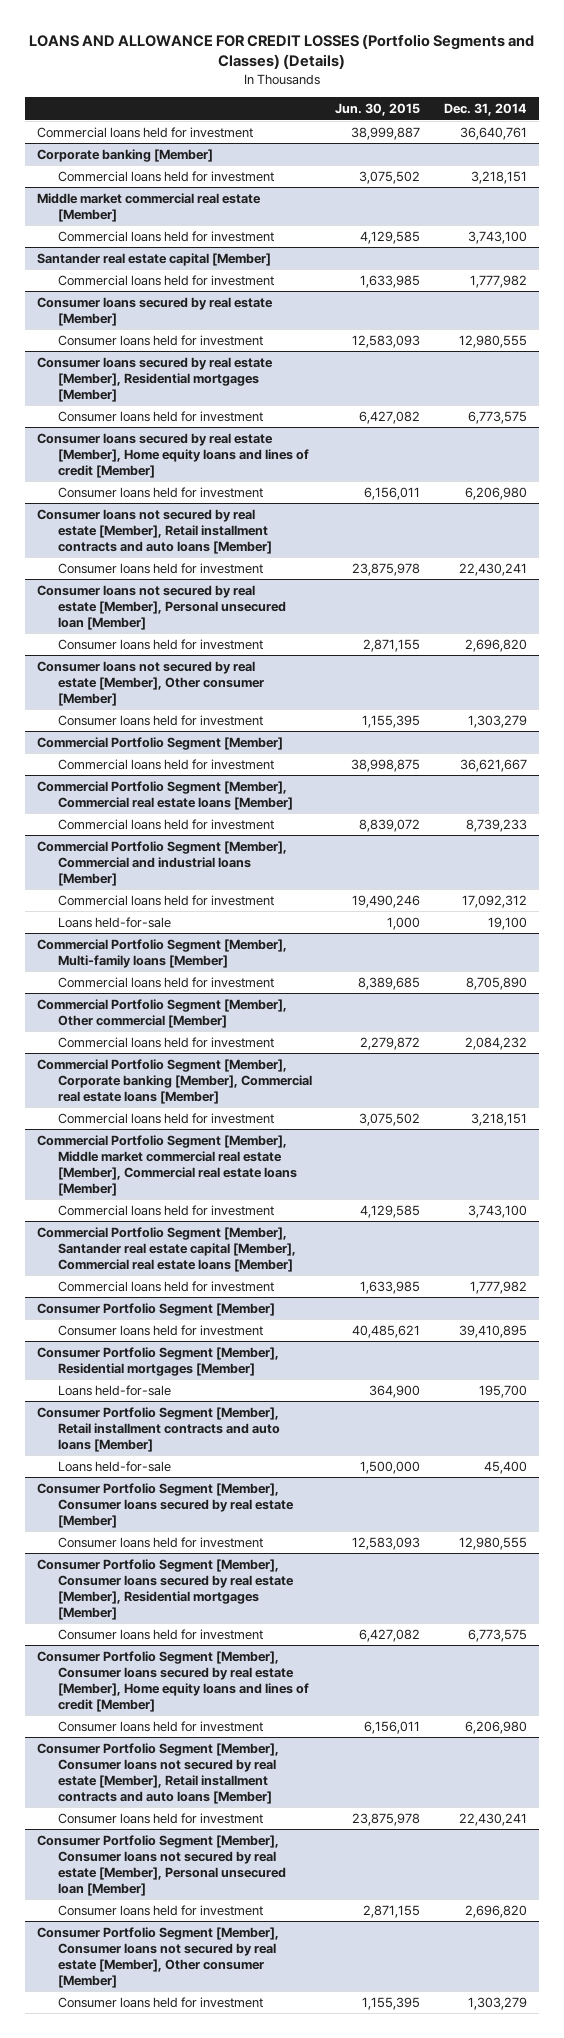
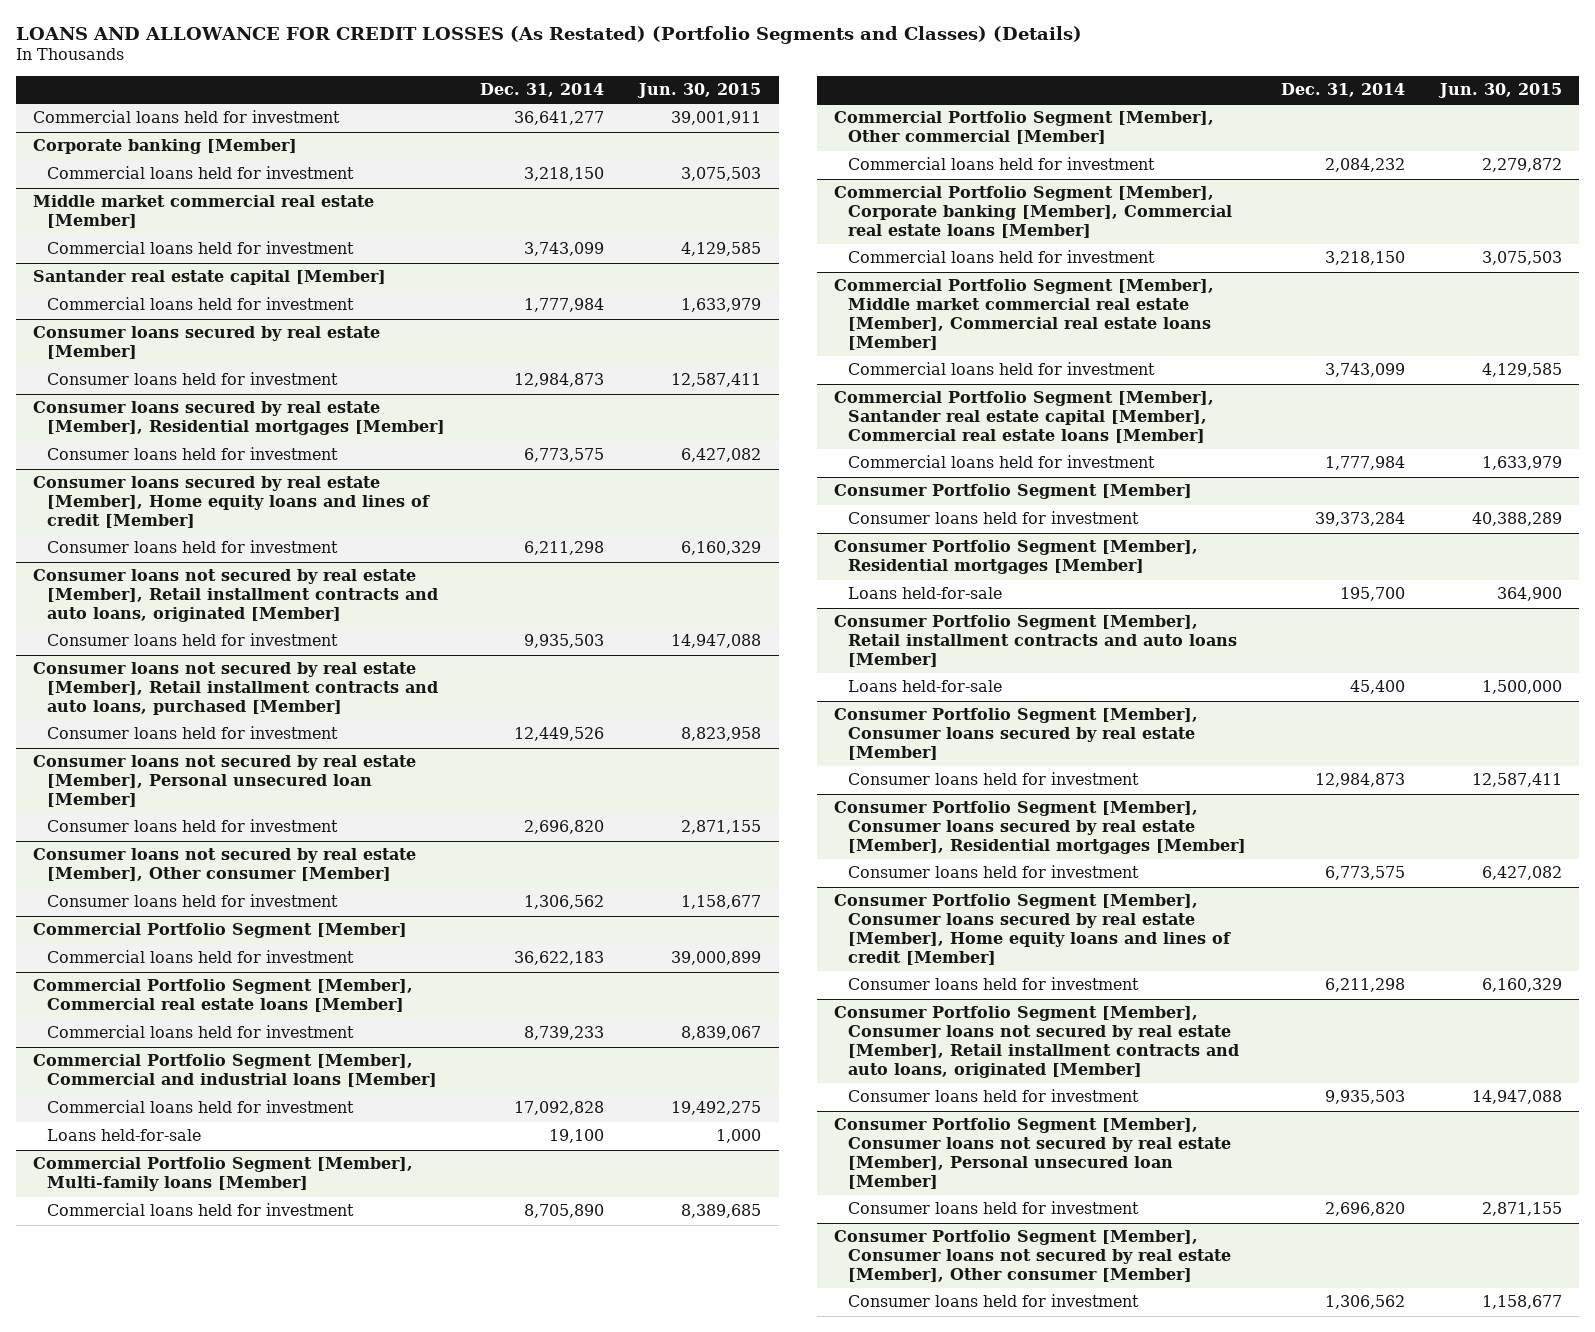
- LOANS AND ALLOWANCE FOR CREDIT LOSSES (Portfolio Segments and Classes) (Details)
+ LOANS AND ALLOWANCE FOR CREDIT LOSSES (As Restated) (Portfolio Segments and Classes) (Details)
- | Jun. 30, 2015 | Dec. 31, 2014
+ | Dec. 31, 2014 | Jun. 30, 2015
- Commercial loans held for investment | 38,999,887 | 36,640,761
+ Commercial loans held for investment | 36,641,277 | 39,001,911
@ Corporate banking [Member]
- Commercial loans held for investment | 3,075,502 | 3,218,151
+ Commercial loans held for investment | 3,218,150 | 3,075,503
@ Middle market commercial real estate [Member]
- Commercial loans held for investment | 4,129,585 | 3,743,100
+ Commercial loans held for investment | 3,743,099 | 4,129,585
@ Santander real estate capital [Member]
- Commercial loans held for investment | 1,633,985 | 1,777,982
+ Commercial loans held for investment | 1,777,984 | 1,633,979
@ Consumer loans secured by real estate [Member]
- Consumer loans held for investment | 12,583,093 | 12,980,555
+ Consumer loans held for investment | 12,984,873 | 12,587,411
@ Consumer loans secured by real estate [Member], Home equity loans and lines of credit [Member]
- Consumer loans held for investment | 6,156,011 | 6,206,980
- Consumer loans not secured by real estate [Member], Retail installment contracts and auto loans [Member]
- Consumer loans held for investment | 23,875,978 | 22,430,241
@ Consumer loans secured by real estate [Member], Home equity loans and lines of credit [Member]
+ Consumer loans held for investment | 6,211,298 | 6,160,329
+ Consumer loans not secured by real estate [Member], Retail installment contracts and auto loans, originated [Member]
+ Consumer loans held for investment | 9,935,503 | 14,947,088
+ Consumer loans not secured by real estate [Member], Retail installment contracts and auto loans, purchased [Member]
+ Consumer loans held for investment | 12,449,526 | 8,823,958
@ Consumer loans not secured by real estate [Member], Other consumer [Member]
- Consumer loans held for investment | 1,155,395 | 1,303,279
+ Consumer loans held for investment | 1,306,562 | 1,158,677
@ Commercial Portfolio Segment [Member]
- Commercial loans held for investment | 38,998,875 | 36,621,667
+ Commercial loans held for investment | 36,622,183 | 39,000,899
@ Commercial Portfolio Segment [Member], Commercial real estate loans [Member]
- Commercial loans held for investment | 8,839,072 | 8,739,233
+ Commercial loans held for investment | 8,739,233 | 8,839,067
@ Commercial Portfolio Segment [Member], Commercial and industrial loans [Member]
- Commercial loans held for investment | 19,490,246 | 17,092,312
+ Commercial loans held for investment | 17,092,828 | 19,492,275
@ Commercial Portfolio Segment [Member], Corporate banking [Member], Commercial real estate loans [Member]
- Commercial loans held for investment | 3,075,502 | 3,218,151
+ Commercial loans held for investment | 3,218,150 | 3,075,503
@ Commercial Portfolio Segment [Member], Middle market commercial real estate [Member], Commercial real estate loans [Member]
- Commercial loans held for investment | 4,129,585 | 3,743,100
+ Commercial loans held for investment | 3,743,099 | 4,129,585
@ Commercial Portfolio Segment [Member], Santander real estate capital [Member], Commercial real estate loans [Member]
- Commercial loans held for investment | 1,633,985 | 1,777,982
+ Commercial loans held for investment | 1,777,984 | 1,633,979
@ Consumer Portfolio Segment [Member]
- Consumer loans held for investment | 40,485,621 | 39,410,895
+ Consumer loans held for investment | 39,373,284 | 40,388,289
@ Consumer Portfolio Segment [Member], Consumer loans secured by real estate [Member]
- Consumer loans held for investment | 12,583,093 | 12,980,555
+ Consumer loans held for investment | 12,984,873 | 12,587,411
@ Consumer Portfolio Segment [Member], Consumer loans secured by real estate [Member], Home equity loans and lines of credit [Member]
- Consumer loans held for investment | 6,156,011 | 6,206,980
- Consumer Portfolio Segment [Member], Consumer loans not secured by real estate [Member], Retail installment contracts and auto loans [Member]
- Consumer loans held for investment | 23,875,978 | 22,430,241
@ Consumer Portfolio Segment [Member], Consumer loans secured by real estate [Member], Home equity loans and lines of credit [Member]
+ Consumer loans held for investment | 6,211,298 | 6,160,329
+ Consumer Portfolio Segment [Member], Consumer loans not secured by real estate [Member], Retail installment contracts and auto loans, originated [Member]
+ Consumer loans held for investment | 9,935,503 | 14,947,088
@ Consumer Portfolio Segment [Member], Consumer loans not secured by real estate [Member], Other consumer [Member]
- Consumer loans held for investment | 1,155,395 | 1,303,279
+ Consumer loans held for investment | 1,306,562 | 1,158,677

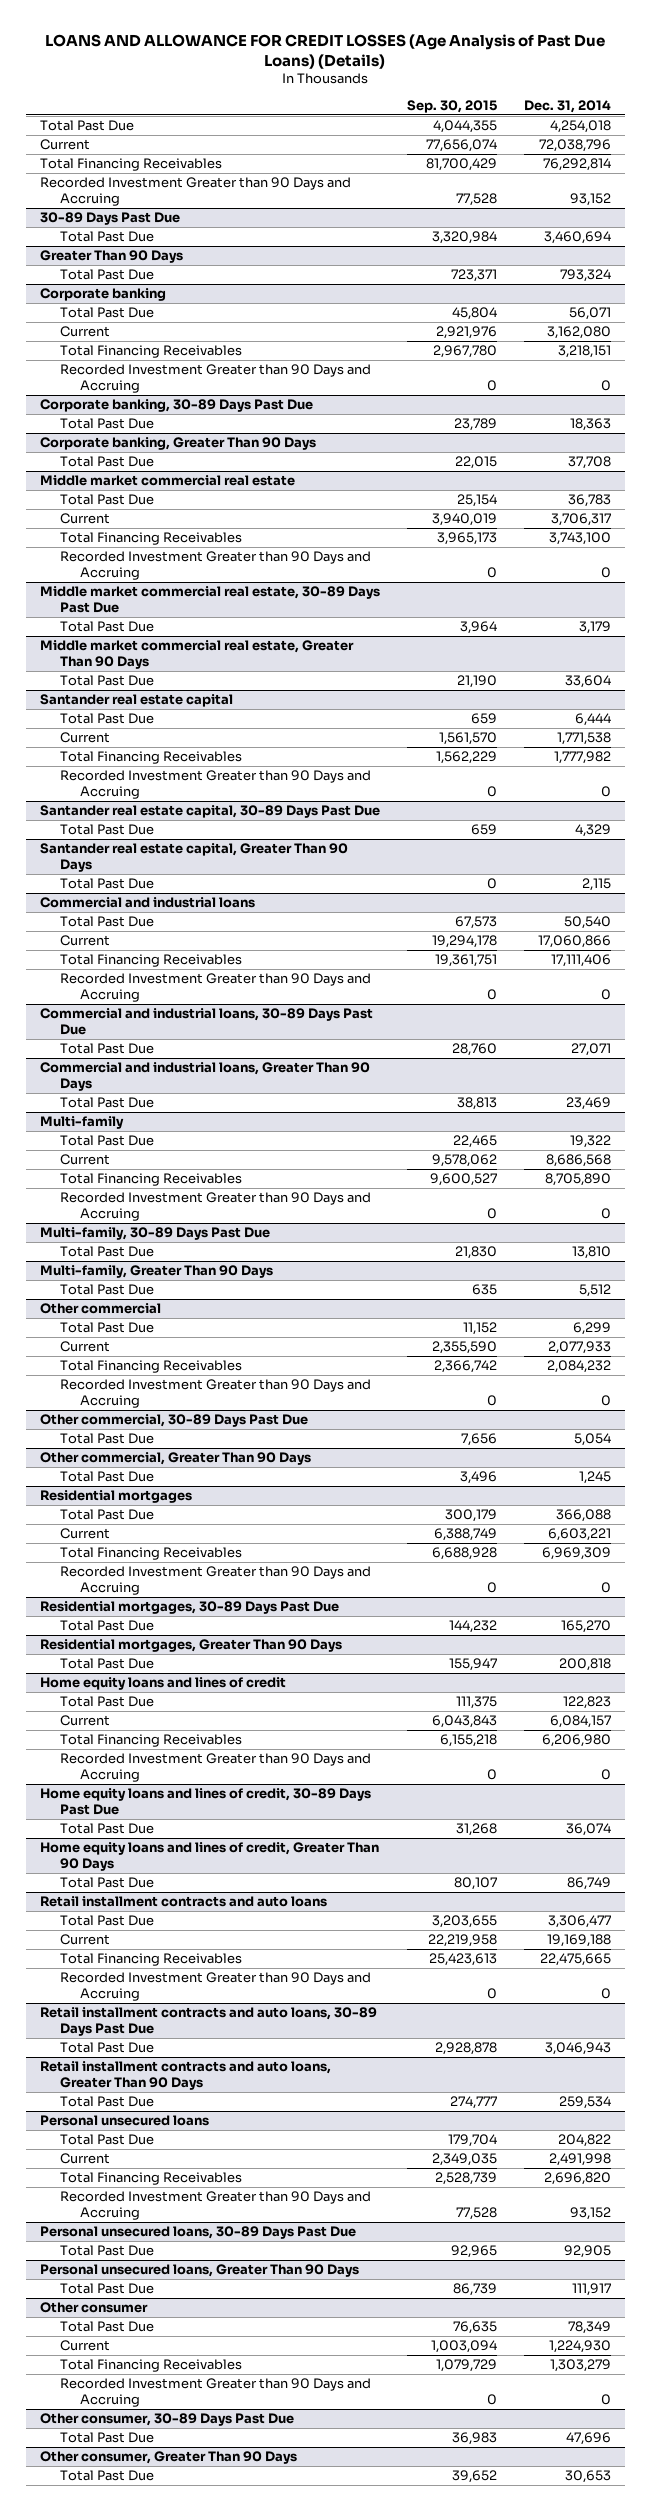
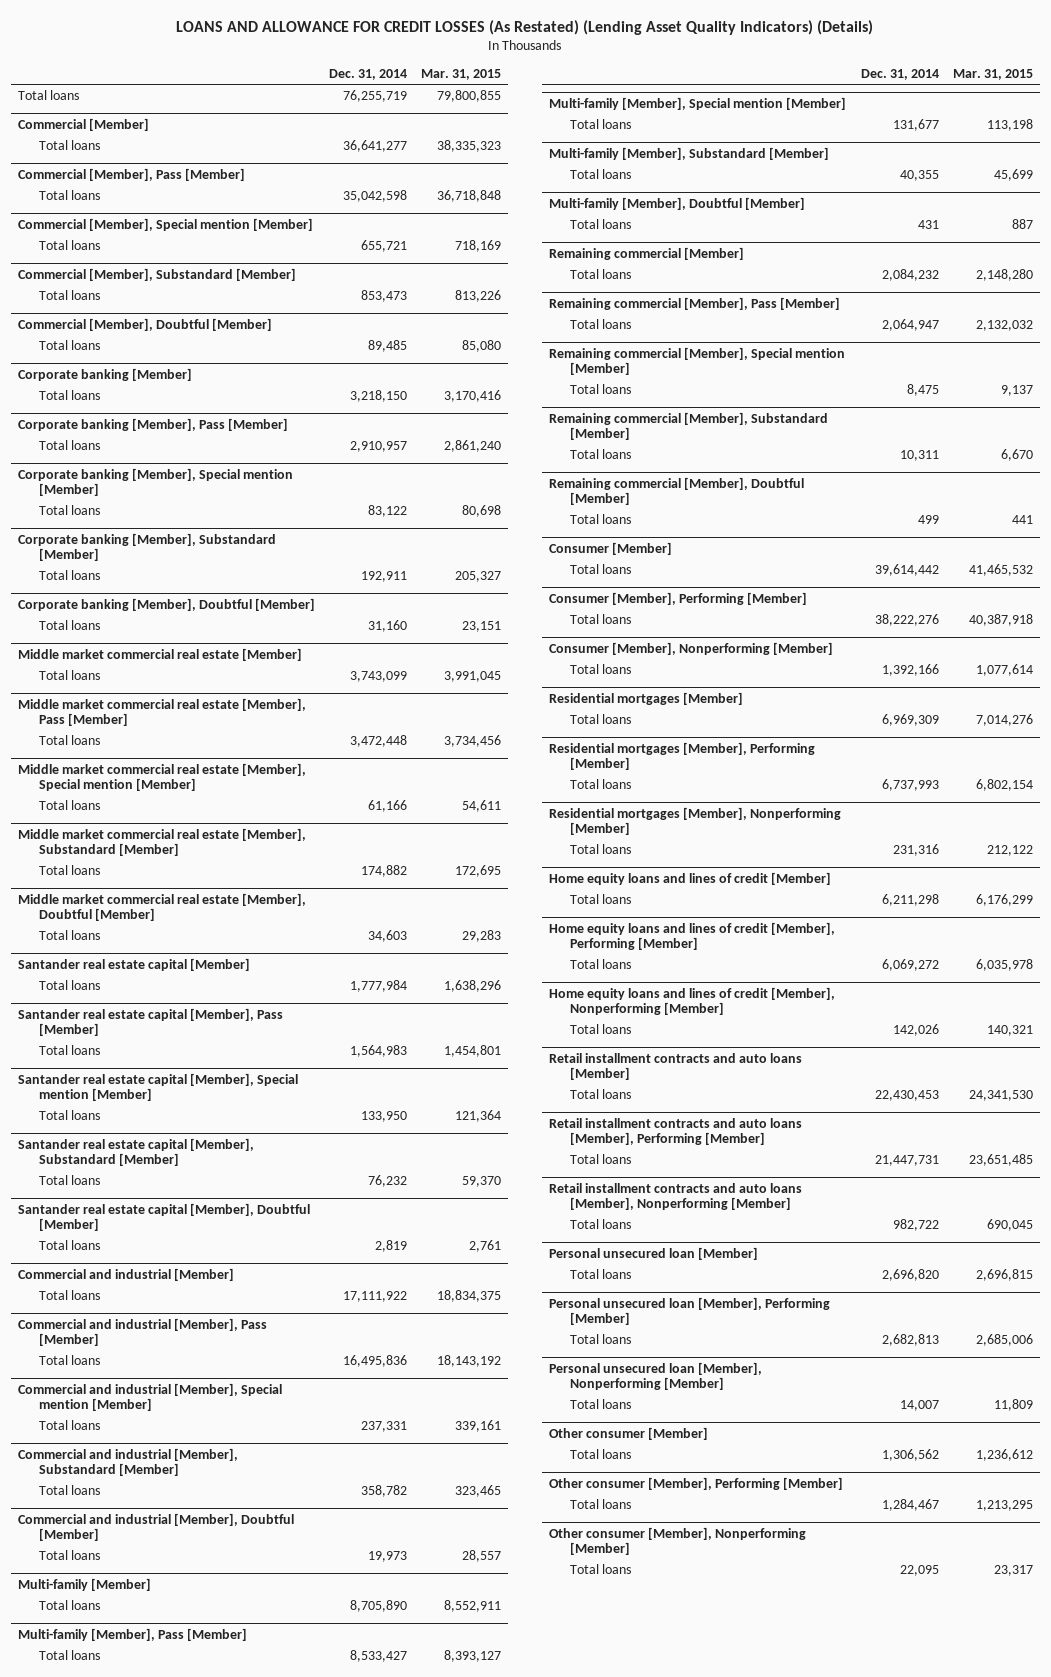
- LOANS AND ALLOWANCE FOR CREDIT LOSSES (Age Analysis of Past Due Loans) (Details)
+ LOANS AND ALLOWANCE FOR CREDIT LOSSES (As Restated) (Lending Asset Quality Indicators) (Details)
- | Sep. 30, 2015 | Dec. 31, 2014
+ | Dec. 31, 2014 | Mar. 31, 2015
- Total Past Due | 4,044,355 | 4,254,018
- Current | 77,656,074 | 72,038,796
- Total Financing Receivables | 81,700,429 | 76,292,814
- Recorded Investment Greater than 90 Days and Accruing | 77,528 | 93,152
- 30-89 Days Past Due
- Total Past Due | 3,320,984 | 3,460,694
- Greater Than 90 Days
- Total Past Due | 723,371 | 793,324
- Corporate banking
- Total Past Due | 45,804 | 56,071
- Current | 2,921,976 | 3,162,080
- Total Financing Receivables | 2,967,780 | 3,218,151
- Recorded Investment Greater than 90 Days and Accruing | 0 | 0
- Corporate banking, 30-89 Days Past Due
- Total Past Due | 23,789 | 18,363
- Corporate banking, Greater Than 90 Days
- Total Past Due | 22,015 | 37,708
- Middle market commercial real estate
- Total Past Due | 25,154 | 36,783
- Current | 3,940,019 | 3,706,317
- Total Financing Receivables | 3,965,173 | 3,743,100
- Recorded Investment Greater than 90 Days and Accruing | 0 | 0
- Middle market commercial real estate, 30-89 Days Past Due
- Total Past Due | 3,964 | 3,179
- Middle market commercial real estate, Greater Than 90 Days
- Total Past Due | 21,190 | 33,604
- Santander real estate capital
- Total Past Due | 659 | 6,444
- Current | 1,561,570 | 1,771,538
- Total Financing Receivables | 1,562,229 | 1,777,982
- Recorded Investment Greater than 90 Days and Accruing | 0 | 0
- Santander real estate capital, 30-89 Days Past Due
- Total Past Due | 659 | 4,329
- Santander real estate capital, Greater Than 90 Days
- Total Past Due | 0 | 2,115
- Commercial and industrial loans
- Total Past Due | 67,573 | 50,540
- Current | 19,294,178 | 17,060,866
- Total Financing Receivables | 19,361,751 | 17,111,406
- Recorded Investment Greater than 90 Days and Accruing | 0 | 0
- Commercial and industrial loans, 30-89 Days Past Due
- Total Past Due | 28,760 | 27,071
- Commercial and industrial loans, Greater Than 90 Days
- Total Past Due | 38,813 | 23,469
- Multi-family
- Total Past Due | 22,465 | 19,322
- Current | 9,578,062 | 8,686,568
- Total Financing Receivables | 9,600,527 | 8,705,890
- Recorded Investment Greater than 90 Days and Accruing | 0 | 0
- Multi-family, 30-89 Days Past Due
- Total Past Due | 21,830 | 13,810
- Multi-family, Greater Than 90 Days
- Total Past Due | 635 | 5,512
- Other commercial
- Total Past Due | 11,152 | 6,299
- Current | 2,355,590 | 2,077,933
- Total Financing Receivables | 2,366,742 | 2,084,232
- Recorded Investment Greater than 90 Days and Accruing | 0 | 0
- Other commercial, 30-89 Days Past Due
- Total Past Due | 7,656 | 5,054
- Other commercial, Greater Than 90 Days
- Total Past Due | 3,496 | 1,245
- Residential mortgages
- Total Past Due | 300,179 | 366,088
- Current | 6,388,749 | 6,603,221
- Total Financing Receivables | 6,688,928 | 6,969,309
- Recorded Investment Greater than 90 Days and Accruing | 0 | 0
- Residential mortgages, 30-89 Days Past Due
- Total Past Due | 144,232 | 165,270
- Residential mortgages, Greater Than 90 Days
- Total Past Due | 155,947 | 200,818
- Home equity loans and lines of credit
- Total Past Due | 111,375 | 122,823
- Current | 6,043,843 | 6,084,157
- Total Financing Receivables | 6,155,218 | 6,206,980
- Recorded Investment Greater than 90 Days and Accruing | 0 | 0
- Home equity loans and lines of credit, 30-89 Days Past Due
- Total Past Due | 31,268 | 36,074
- Home equity loans and lines of credit, Greater Than 90 Days
- Total Past Due | 80,107 | 86,749
- Retail installment contracts and auto loans
- Total Past Due | 3,203,655 | 3,306,477
- Current | 22,219,958 | 19,169,188
- Total Financing Receivables | 25,423,613 | 22,475,665
- Recorded Investment Greater than 90 Days and Accruing | 0 | 0
- Retail installment contracts and auto loans, 30-89 Days Past Due
- Total Past Due | 2,928,878 | 3,046,943
- Retail installment contracts and auto loans, Greater Than 90 Days
- Total Past Due | 274,777 | 259,534
- Personal unsecured loans
- Total Past Due | 179,704 | 204,822
- Current | 2,349,035 | 2,491,998
- Total Financing Receivables | 2,528,739 | 2,696,820
- Recorded Investment Greater than 90 Days and Accruing | 77,528 | 93,152
- Personal unsecured loans, 30-89 Days Past Due
- Total Past Due | 92,965 | 92,905
- Personal unsecured loans, Greater Than 90 Days
- Total Past Due | 86,739 | 111,917
- Other consumer
- Total Past Due | 76,635 | 78,349
- Current | 1,003,094 | 1,224,930
- Total Financing Receivables | 1,079,729 | 1,303,279
- Recorded Investment Greater than 90 Days and Accruing | 0 | 0
- Other consumer, 30-89 Days Past Due
- Total Past Due | 36,983 | 47,696
- Other consumer, Greater Than 90 Days
- Total Past Due | 39,652 | 30,653
+ Total loans | 76,255,719 | 79,800,855
+ Commercial [Member]
+ Total loans | 36,641,277 | 38,335,323
+ Commercial [Member], Pass [Member]
+ Total loans | 35,042,598 | 36,718,848
+ Commercial [Member], Special mention [Member]
+ Total loans | 655,721 | 718,169
+ Commercial [Member], Substandard [Member]
+ Total loans | 853,473 | 813,226
+ Commercial [Member], Doubtful [Member]
+ Total loans | 89,485 | 85,080
+ Corporate banking [Member]
+ Total loans | 3,218,150 | 3,170,416
+ Corporate banking [Member], Pass [Member]
+ Total loans | 2,910,957 | 2,861,240
+ Corporate banking [Member], Special mention [Member]
+ Total loans | 83,122 | 80,698
+ Corporate banking [Member], Substandard [Member]
+ Total loans | 192,911 | 205,327
+ Corporate banking [Member], Doubtful [Member]
+ Total loans | 31,160 | 23,151
+ Middle market commercial real estate [Member]
+ Total loans | 3,743,099 | 3,991,045
+ Middle market commercial real estate [Member], Pass [Member]
+ Total loans | 3,472,448 | 3,734,456
+ Middle market commercial real estate [Member], Special mention [Member]
+ Total loans | 61,166 | 54,611
+ Middle market commercial real estate [Member], Substandard [Member]
+ Total loans | 174,882 | 172,695
+ Middle market commercial real estate [Member], Doubtful [Member]
+ Total loans | 34,603 | 29,283
+ Santander real estate capital [Member]
+ Total loans | 1,777,984 | 1,638,296
+ Santander real estate capital [Member], Pass [Member]
+ Total loans | 1,564,983 | 1,454,801
+ Santander real estate capital [Member], Special mention [Member]
+ Total loans | 133,950 | 121,364
+ Santander real estate capital [Member], Substandard [Member]
+ Total loans | 76,232 | 59,370
+ Santander real estate capital [Member], Doubtful [Member]
+ Total loans | 2,819 | 2,761
+ Commercial and industrial [Member]
+ Total loans | 17,111,922 | 18,834,375
+ Commercial and industrial [Member], Pass [Member]
+ Total loans | 16,495,836 | 18,143,192
+ Commercial and industrial [Member], Special mention [Member]
+ Total loans | 237,331 | 339,161
+ Commercial and industrial [Member], Substandard [Member]
+ Total loans | 358,782 | 323,465
+ Commercial and industrial [Member], Doubtful [Member]
+ Total loans | 19,973 | 28,557
+ Multi-family [Member]
+ Total loans | 8,705,890 | 8,552,911
+ Multi-family [Member], Pass [Member]
+ Total loans | 8,533,427 | 8,393,127
+ Multi-family [Member], Special mention [Member]
+ Total loans | 131,677 | 113,198
+ Multi-family [Member], Substandard [Member]
+ Total loans | 40,355 | 45,699
+ Multi-family [Member], Doubtful [Member]
+ Total loans | 431 | 887
+ Remaining commercial [Member]
+ Total loans | 2,084,232 | 2,148,280
+ Remaining commercial [Member], Pass [Member]
+ Total loans | 2,064,947 | 2,132,032
+ Remaining commercial [Member], Special mention [Member]
+ Total loans | 8,475 | 9,137
+ Remaining commercial [Member], Substandard [Member]
+ Total loans | 10,311 | 6,670
+ Remaining commercial [Member], Doubtful [Member]
+ Total loans | 499 | 441
+ Consumer [Member]
+ Total loans | 39,614,442 | 41,465,532
+ Consumer [Member], Performing [Member]
+ Total loans | 38,222,276 | 40,387,918
+ Consumer [Member], Nonperforming [Member]
+ Total loans | 1,392,166 | 1,077,614
+ Residential mortgages [Member]
+ Total loans | 6,969,309 | 7,014,276
+ Residential mortgages [Member], Performing [Member]
+ Total loans | 6,737,993 | 6,802,154
+ Residential mortgages [Member], Nonperforming [Member]
+ Total loans | 231,316 | 212,122
+ Home equity loans and lines of credit [Member]
+ Total loans | 6,211,298 | 6,176,299
+ Home equity loans and lines of credit [Member], Performing [Member]
+ Total loans | 6,069,272 | 6,035,978
+ Home equity loans and lines of credit [Member], Nonperforming [Member]
+ Total loans | 142,026 | 140,321
+ Retail installment contracts and auto loans [Member]
+ Total loans | 22,430,453 | 24,341,530
+ Retail installment contracts and auto loans [Member], Performing [Member]
+ Total loans | 21,447,731 | 23,651,485
+ Retail installment contracts and auto loans [Member], Nonperforming [Member]
+ Total loans | 982,722 | 690,045
+ Personal unsecured loan [Member]
+ Total loans | 2,696,820 | 2,696,815
+ Personal unsecured loan [Member], Performing [Member]
+ Total loans | 2,682,813 | 2,685,006
+ Personal unsecured loan [Member], Nonperforming [Member]
+ Total loans | 14,007 | 11,809
+ Other consumer [Member]
+ Total loans | 1,306,562 | 1,236,612
+ Other consumer [Member], Performing [Member]
+ Total loans | 1,284,467 | 1,213,295
+ Other consumer [Member], Nonperforming [Member]
+ Total loans | 22,095 | 23,317

